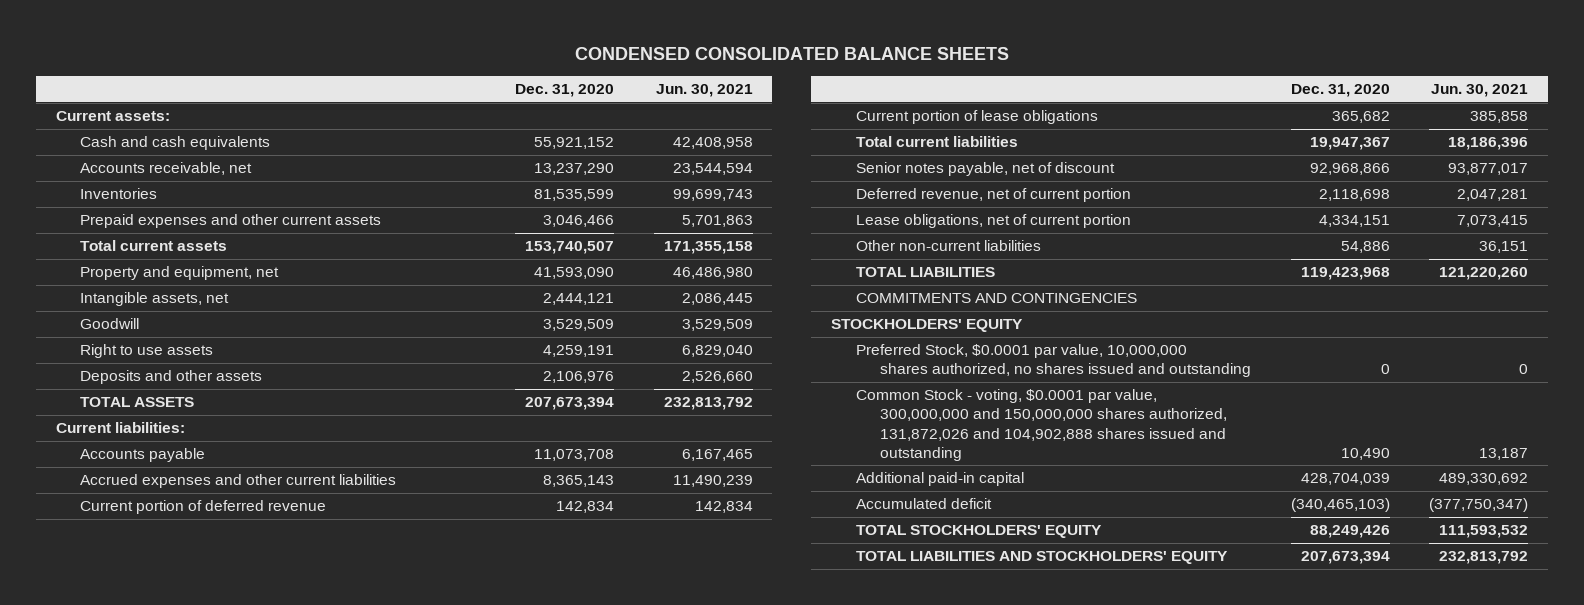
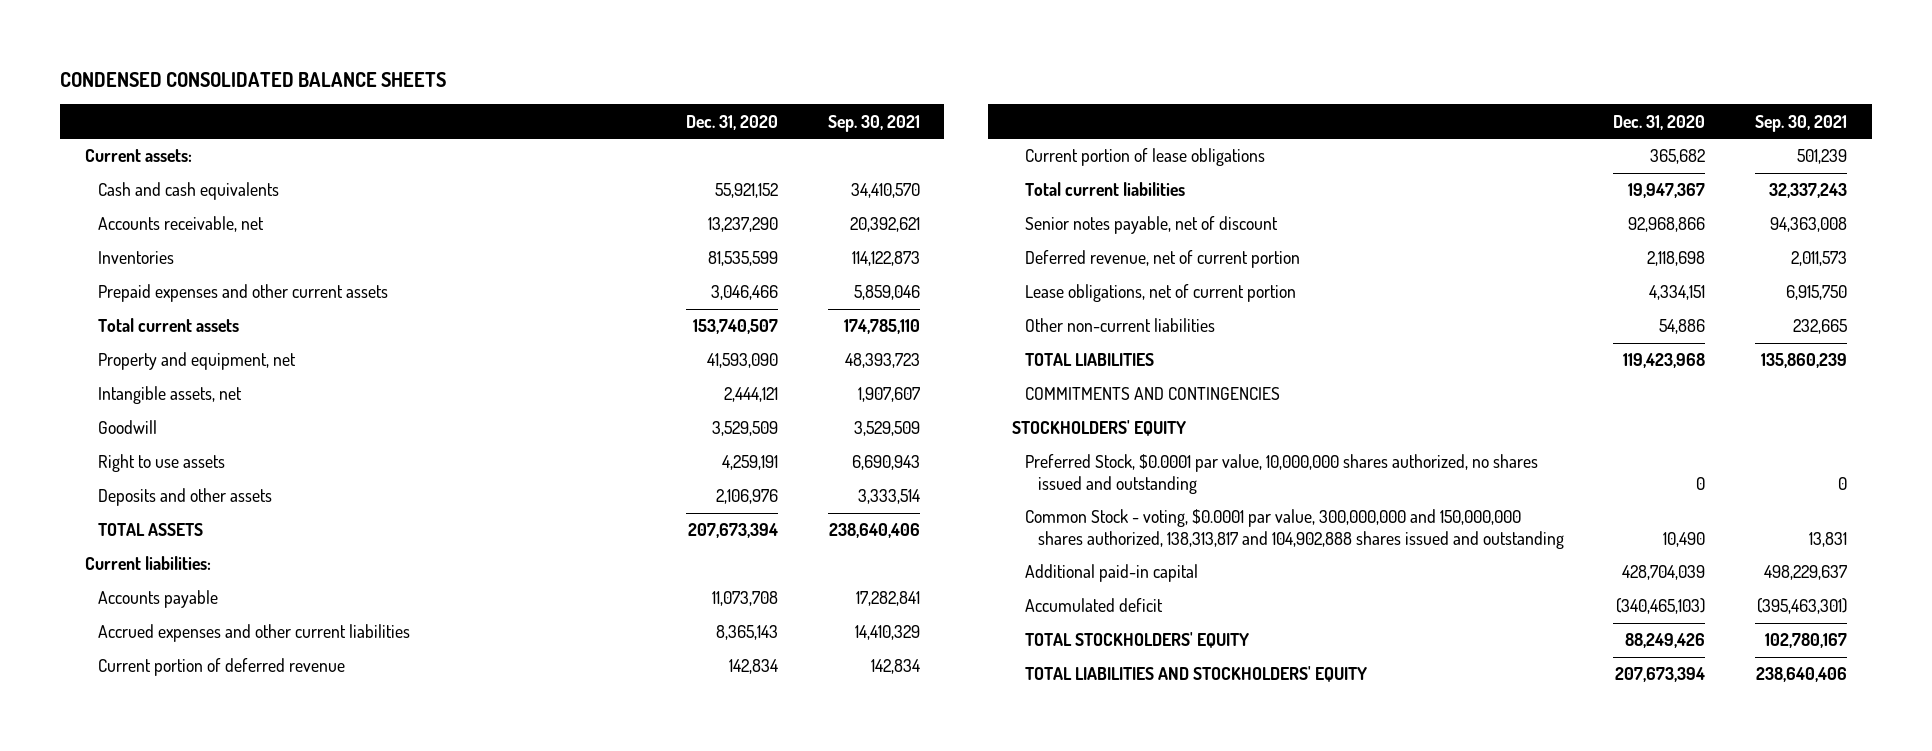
- | Dec. 31, 2020 | Jun. 30, 2021
+ | Dec. 31, 2020 | Sep. 30, 2021
- Common Stock - voting, $0.0001 par value, 300,000,000 and 150,000,000 shares authorized, 131,872,026 and 104,902,888 shares issued and outstanding | 10,490 | 13,187
+ Common Stock - voting, $0.0001 par value, 300,000,000 and 150,000,000 shares authorized, 138,313,817 and 104,902,888 shares issued and outstanding | 10,490 | 13,831

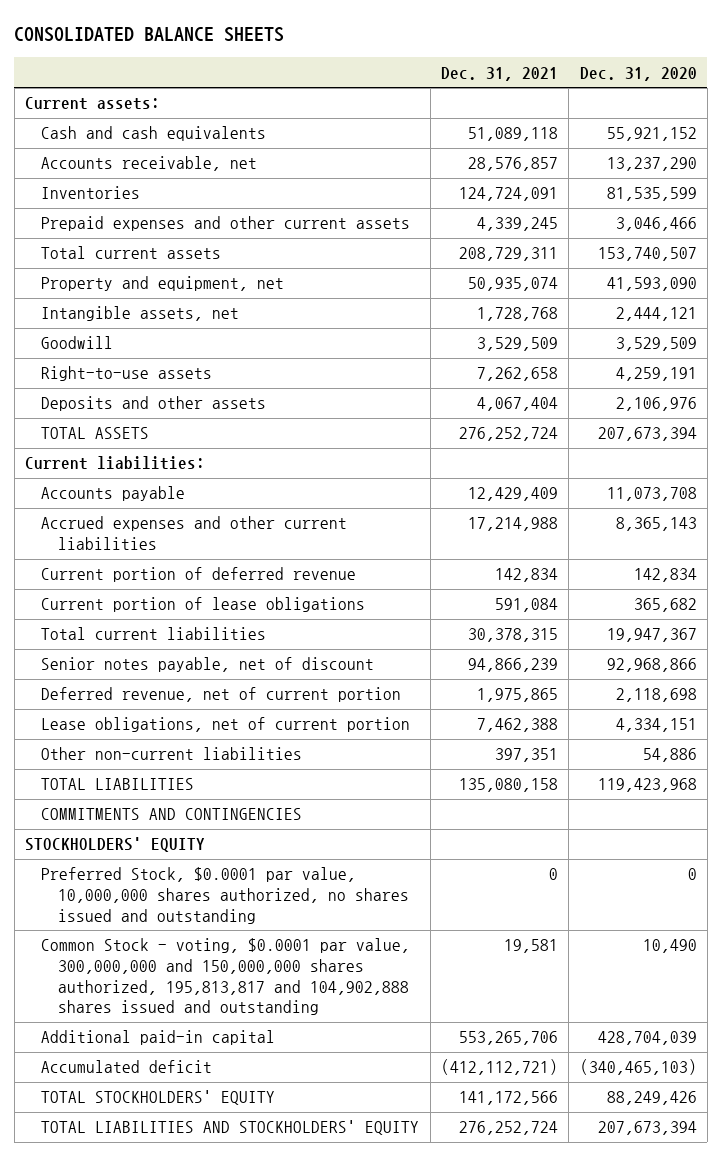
- CONDENSED CONSOLIDATED BALANCE SHEETS
+ CONSOLIDATED BALANCE SHEETS
- | Dec. 31, 2020 | Sep. 30, 2021
+ | Dec. 31, 2021 | Dec. 31, 2020
- Right to use assets | 4,259,191 | 6,690,943
+ Right-to-use assets | 7,262,658 | 4,259,191
- Common Stock - voting, $0.0001 par value, 300,000,000 and 150,000,000 shares authorized, 138,313,817 and 104,902,888 shares issued and outstanding | 10,490 | 13,831
+ Common Stock - voting, $0.0001 par value, 300,000,000 and 150,000,000 shares authorized, 195,813,817 and 104,902,888 shares issued and outstanding | 19,581 | 10,490

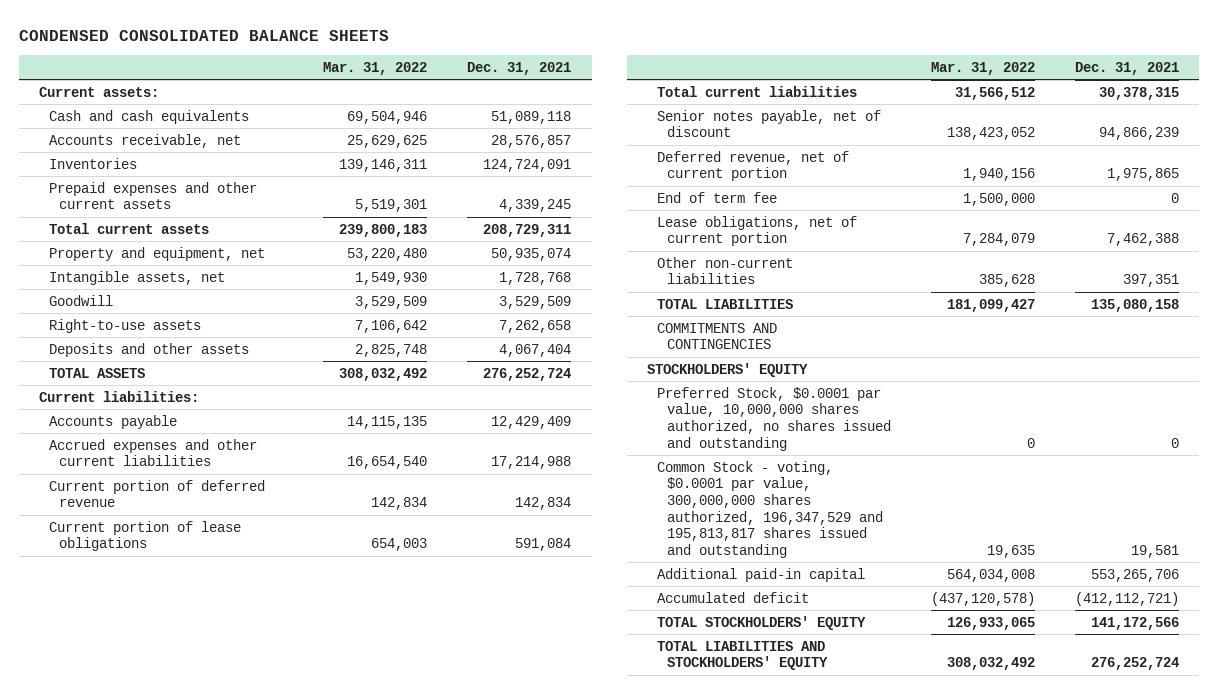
- CONSOLIDATED BALANCE SHEETS
+ CONDENSED CONSOLIDATED BALANCE SHEETS
- | Dec. 31, 2021 | Dec. 31, 2020
+ | Mar. 31, 2022 | Dec. 31, 2021
+ End of term fee | 1,500,000 | 0
- Common Stock - voting, $0.0001 par value, 300,000,000 and 150,000,000 shares authorized, 195,813,817 and 104,902,888 shares issued and outstanding | 19,581 | 10,490
+ Common Stock - voting, $0.0001 par value, 300,000,000 shares authorized, 196,347,529 and 195,813,817 shares issued and outstanding | 19,635 | 19,581

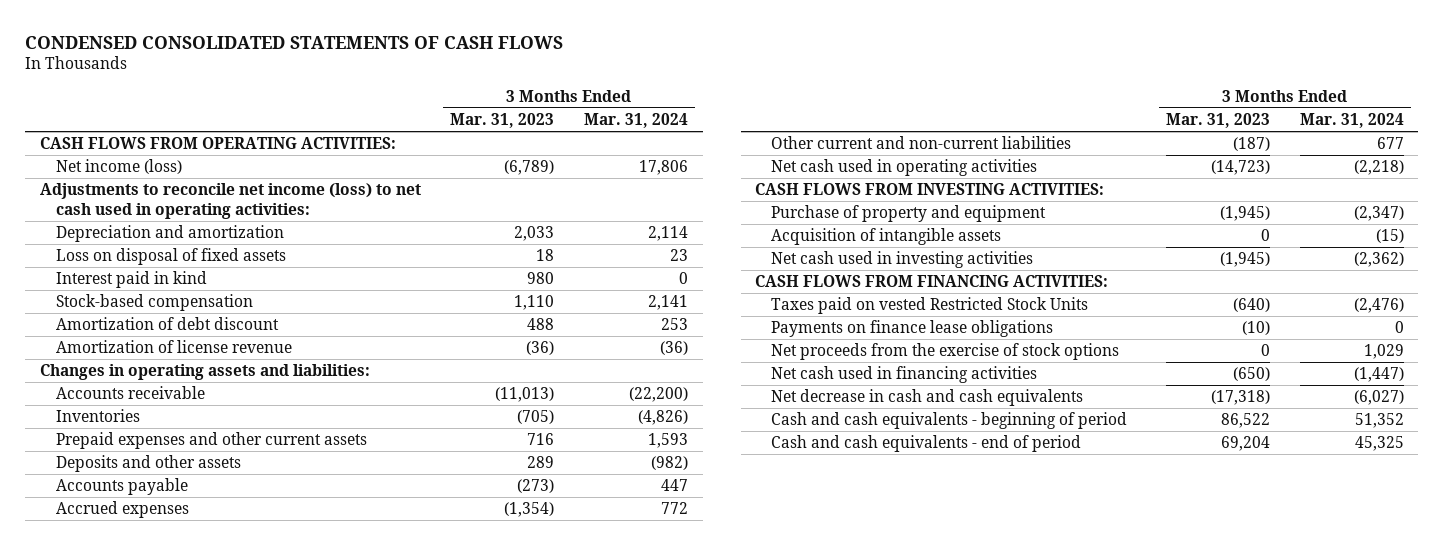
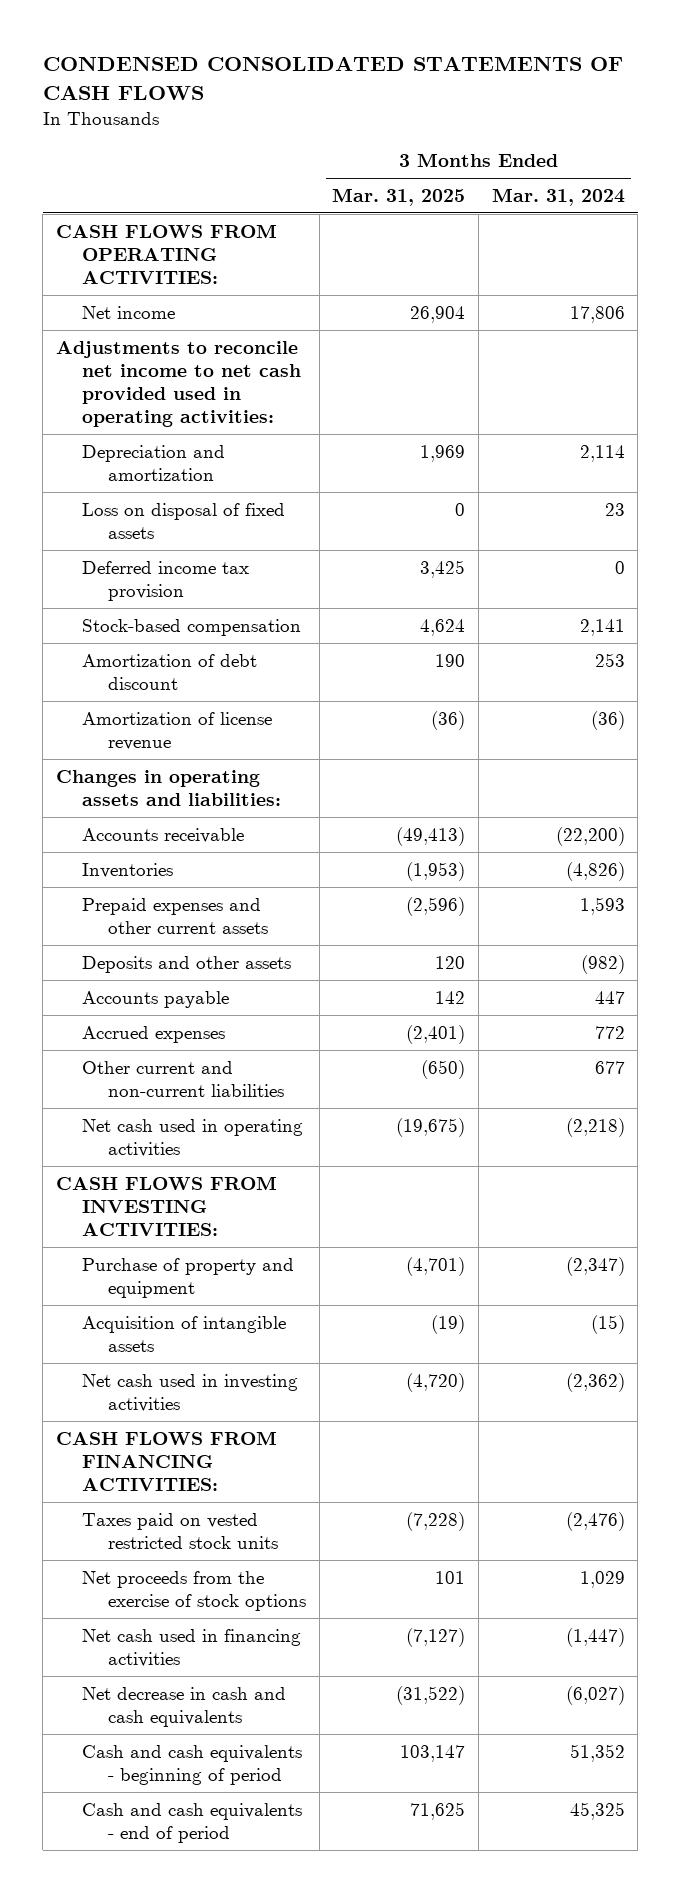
- | 3 Months Ended Mar. 31, 2023 | 3 Months Ended Mar. 31, 2024
+ | 3 Months Ended Mar. 31, 2025 | 3 Months Ended Mar. 31, 2024
- Net income (loss) | (6,789) | 17,806
- Adjustments to reconcile net income (loss) to net cash used in operating activities:
+ Net income | 26,904 | 17,806
+ Adjustments to reconcile net income to net cash provided used in operating activities:
- Interest paid in kind | 980 | 0
+ Deferred income tax provision | 3,425 | 0
- Taxes paid on vested Restricted Stock Units | (640) | (2,476)
- Payments on finance lease obligations | (10) | 0
+ Taxes paid on vested restricted stock units | (7,228) | (2,476)

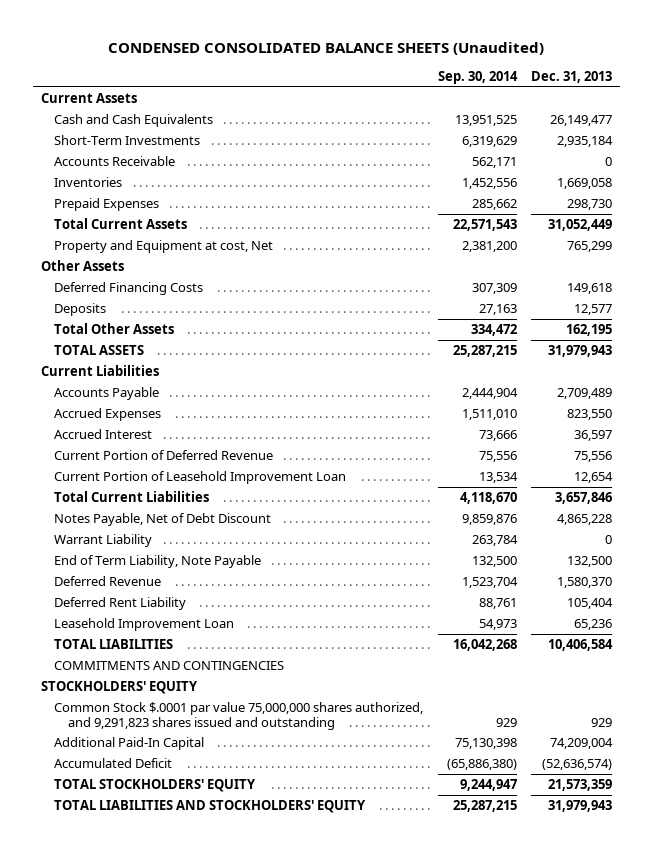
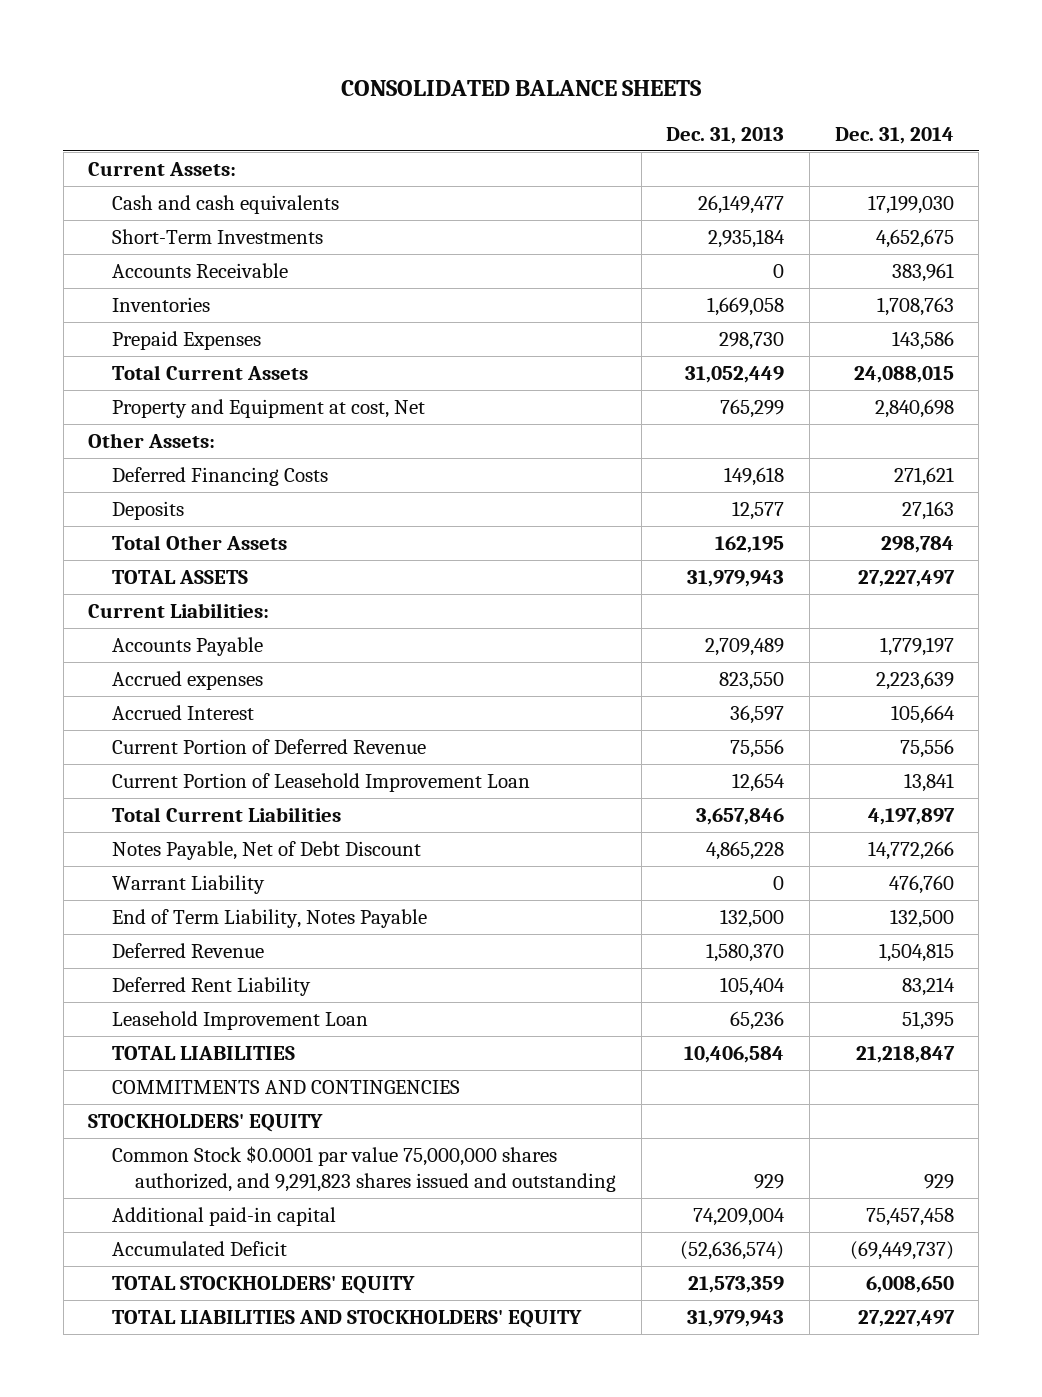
- CONDENSED CONSOLIDATED BALANCE SHEETS (Unaudited)
+ CONSOLIDATED BALANCE SHEETS
- | Sep. 30, 2014 | Dec. 31, 2013
+ | Dec. 31, 2013 | Dec. 31, 2014
- Current Assets
- Cash and Cash Equivalents | 13,951,525 | 26,149,477
+ Current Assets:
+ Cash and cash equivalents | 26,149,477 | 17,199,030
- Other Assets
+ Other Assets:
- Current Liabilities
+ Current Liabilities:
- Accrued Expenses | 1,511,010 | 823,550
+ Accrued expenses | 823,550 | 2,223,639
- End of Term Liability, Note Payable | 132,500 | 132,500
+ End of Term Liability, Notes Payable | 132,500 | 132,500
- Common Stock $.0001 par value 75,000,000 shares authorized, and 9,291,823 shares issued and outstanding | 929 | 929
- Additional Paid-In Capital | 75,130,398 | 74,209,004
+ Common Stock $0.0001 par value 75,000,000 shares authorized, and 9,291,823 shares issued and outstanding | 929 | 929
+ Additional paid-in capital | 74,209,004 | 75,457,458

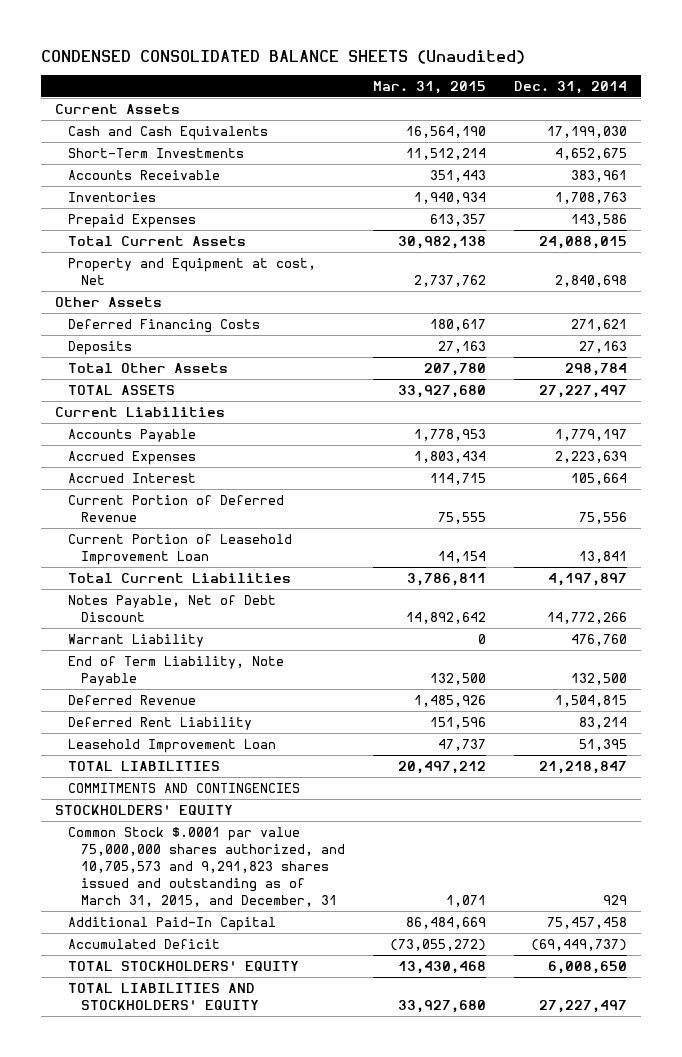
- CONSOLIDATED BALANCE SHEETS
+ CONDENSED CONSOLIDATED BALANCE SHEETS (Unaudited)
- | Dec. 31, 2013 | Dec. 31, 2014
+ | Mar. 31, 2015 | Dec. 31, 2014
- Current Assets:
- Cash and cash equivalents | 26,149,477 | 17,199,030
+ Current Assets
+ Cash and Cash Equivalents | 16,564,190 | 17,199,030
- Other Assets:
+ Other Assets
- Current Liabilities:
+ Current Liabilities
- Accrued expenses | 823,550 | 2,223,639
+ Accrued Expenses | 1,803,434 | 2,223,639
- End of Term Liability, Notes Payable | 132,500 | 132,500
+ End of Term Liability, Note Payable | 132,500 | 132,500
- Common Stock $0.0001 par value 75,000,000 shares authorized, and 9,291,823 shares issued and outstanding | 929 | 929
- Additional paid-in capital | 74,209,004 | 75,457,458
+ Common Stock $.0001 par value 75,000,000 shares authorized, and 10,705,573 and 9,291,823 shares issued and outstanding as of March 31, 2015, and December, 31 | 1,071 | 929
+ Additional Paid-In Capital | 86,484,669 | 75,457,458

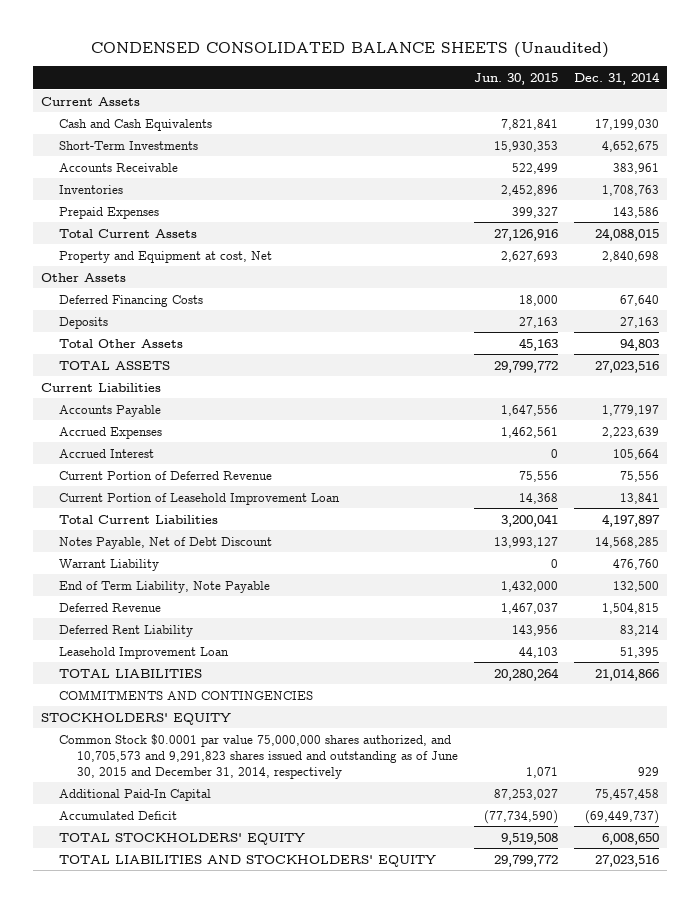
- | Mar. 31, 2015 | Dec. 31, 2014
+ | Jun. 30, 2015 | Dec. 31, 2014
- Deferred Financing Costs | 180,617 | 271,621
+ Deferred Financing Costs | 18,000 | 67,640
- Total Other Assets | 207,780 | 298,784
- TOTAL ASSETS | 33,927,680 | 27,227,497
+ Total Other Assets | 45,163 | 94,803
+ TOTAL ASSETS | 29,799,772 | 27,023,516
- Notes Payable, Net of Debt Discount | 14,892,642 | 14,772,266
+ Notes Payable, Net of Debt Discount | 13,993,127 | 14,568,285
- TOTAL LIABILITIES | 20,497,212 | 21,218,847
+ TOTAL LIABILITIES | 20,280,264 | 21,014,866
- Common Stock $.0001 par value 75,000,000 shares authorized, and 10,705,573 and 9,291,823 shares issued and outstanding as of March 31, 2015, and December, 31 | 1,071 | 929
+ Common Stock $0.0001 par value 75,000,000 shares authorized, and 10,705,573 and 9,291,823 shares issued and outstanding as of June 30, 2015 and December 31, 2014, respectively | 1,071 | 929
- TOTAL LIABILITIES AND STOCKHOLDERS' EQUITY | 33,927,680 | 27,227,497
+ TOTAL LIABILITIES AND STOCKHOLDERS' EQUITY | 29,799,772 | 27,023,516

